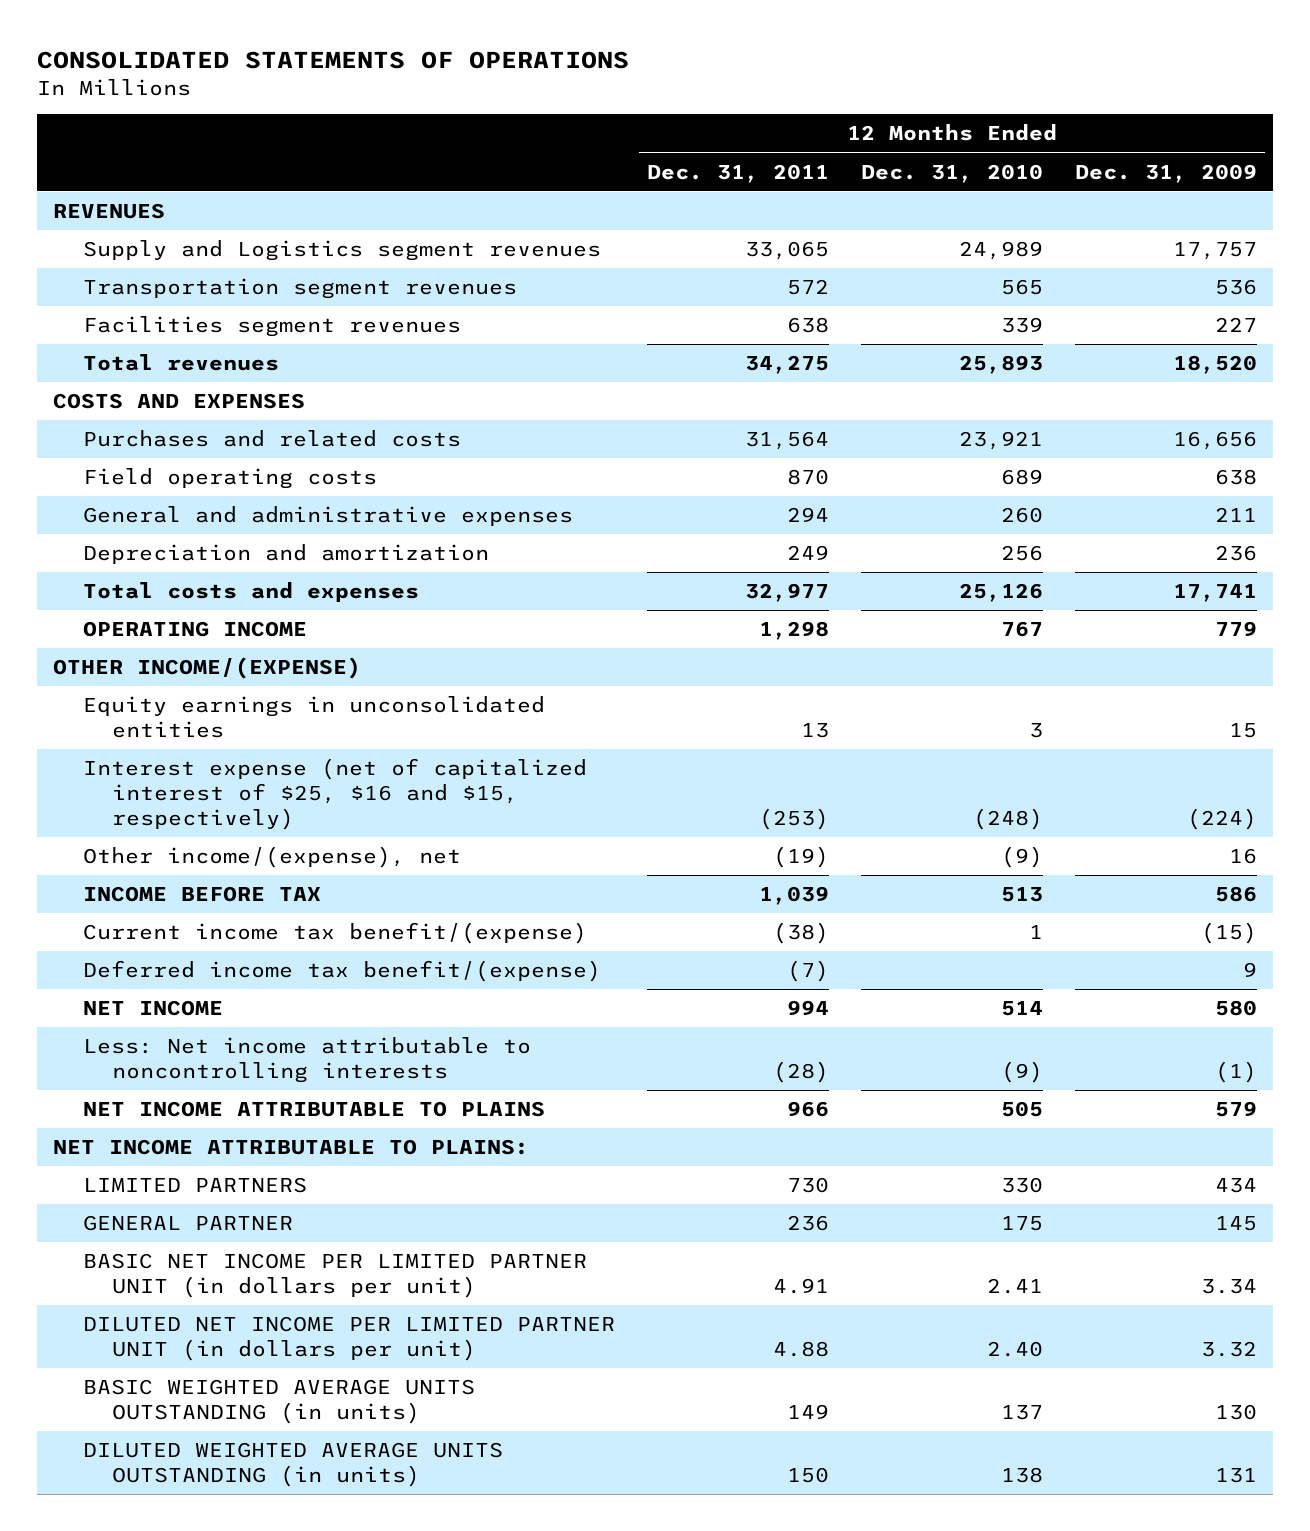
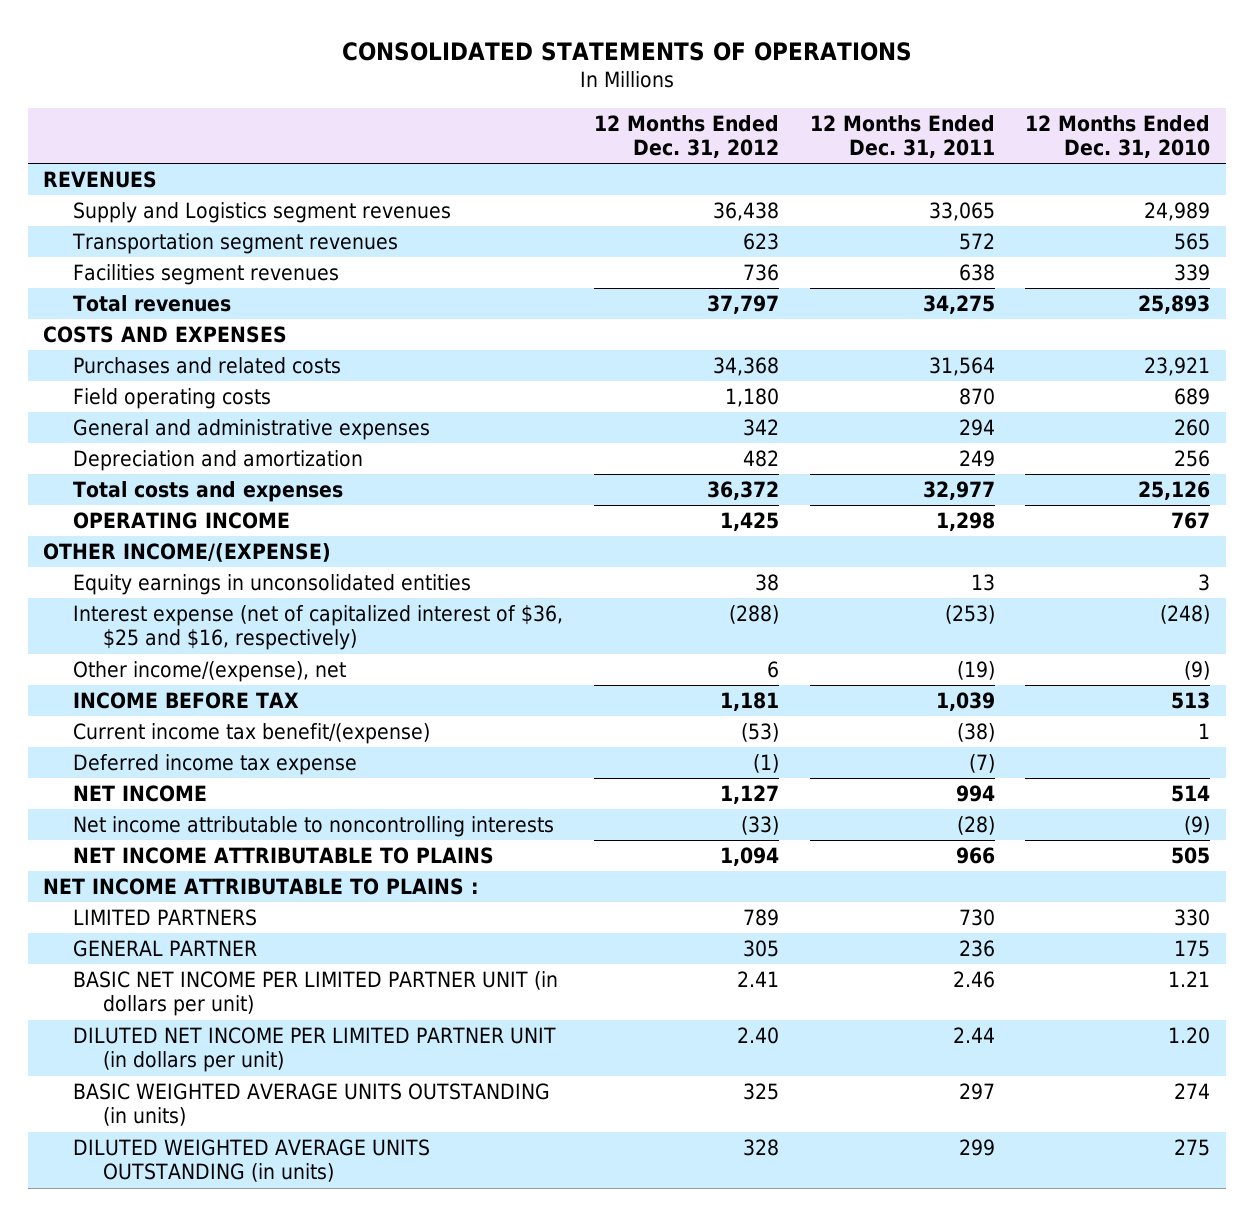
- | 12 Months Ended Dec. 31, 2011 | 12 Months Ended Dec. 31, 2010 | 12 Months Ended Dec. 31, 2009
+ | 12 Months Ended Dec. 31, 2012 | 12 Months Ended Dec. 31, 2011 | 12 Months Ended Dec. 31, 2010
- Interest expense (net of capitalized interest of $25, $16 and $15, respectively) | (253) | (248) | (224)
+ Interest expense (net of capitalized interest of $36, $25 and $16, respectively) | (288) | (253) | (248)
- Deferred income tax benefit/(expense) | (7) | | 9
+ Deferred income tax expense | (1) | (7) |
- Less: Net income attributable to noncontrolling interests | (28) | (9) | (1)
+ Net income attributable to noncontrolling interests | (33) | (28) | (9)
- NET INCOME ATTRIBUTABLE TO PLAINS:
+ NET INCOME ATTRIBUTABLE TO PLAINS :
- BASIC NET INCOME PER LIMITED PARTNER UNIT (in dollars per unit) | 4.91 | 2.41 | 3.34
- DILUTED NET INCOME PER LIMITED PARTNER UNIT (in dollars per unit) | 4.88 | 2.40 | 3.32
- BASIC WEIGHTED AVERAGE UNITS OUTSTANDING (in units) | 149 | 137 | 130
- DILUTED WEIGHTED AVERAGE UNITS OUTSTANDING (in units) | 150 | 138 | 131
+ BASIC NET INCOME PER LIMITED PARTNER UNIT (in dollars per unit) | 2.41 | 2.46 | 1.21
+ DILUTED NET INCOME PER LIMITED PARTNER UNIT (in dollars per unit) | 2.40 | 2.44 | 1.20
+ BASIC WEIGHTED AVERAGE UNITS OUTSTANDING (in units) | 325 | 297 | 274
+ DILUTED WEIGHTED AVERAGE UNITS OUTSTANDING (in units) | 328 | 299 | 275

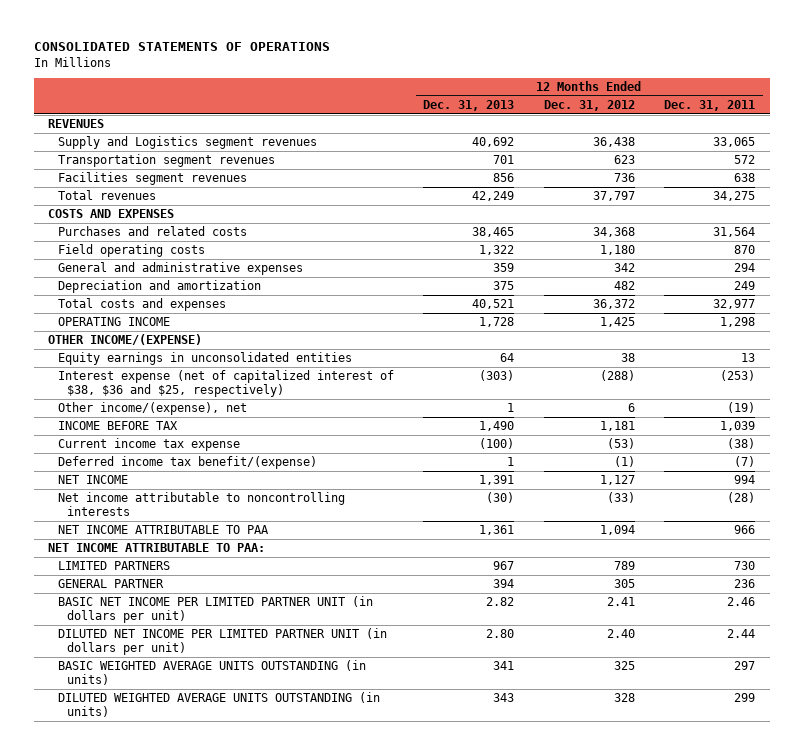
- | 12 Months Ended Dec. 31, 2012 | 12 Months Ended Dec. 31, 2011 | 12 Months Ended Dec. 31, 2010
+ | 12 Months Ended Dec. 31, 2013 | 12 Months Ended Dec. 31, 2012 | 12 Months Ended Dec. 31, 2011
- Interest expense (net of capitalized interest of $36, $25 and $16, respectively) | (288) | (253) | (248)
+ Interest expense (net of capitalized interest of $38, $36 and $25, respectively) | (303) | (288) | (253)
- Current income tax benefit/(expense) | (53) | (38) | 1
- Deferred income tax expense | (1) | (7) |
+ Current income tax expense | (100) | (53) | (38)
+ Deferred income tax benefit/(expense) | 1 | (1) | (7)
- NET INCOME ATTRIBUTABLE TO PLAINS | 1,094 | 966 | 505
- NET INCOME ATTRIBUTABLE TO PLAINS :
+ NET INCOME ATTRIBUTABLE TO PAA | 1,361 | 1,094 | 966
+ NET INCOME ATTRIBUTABLE TO PAA:

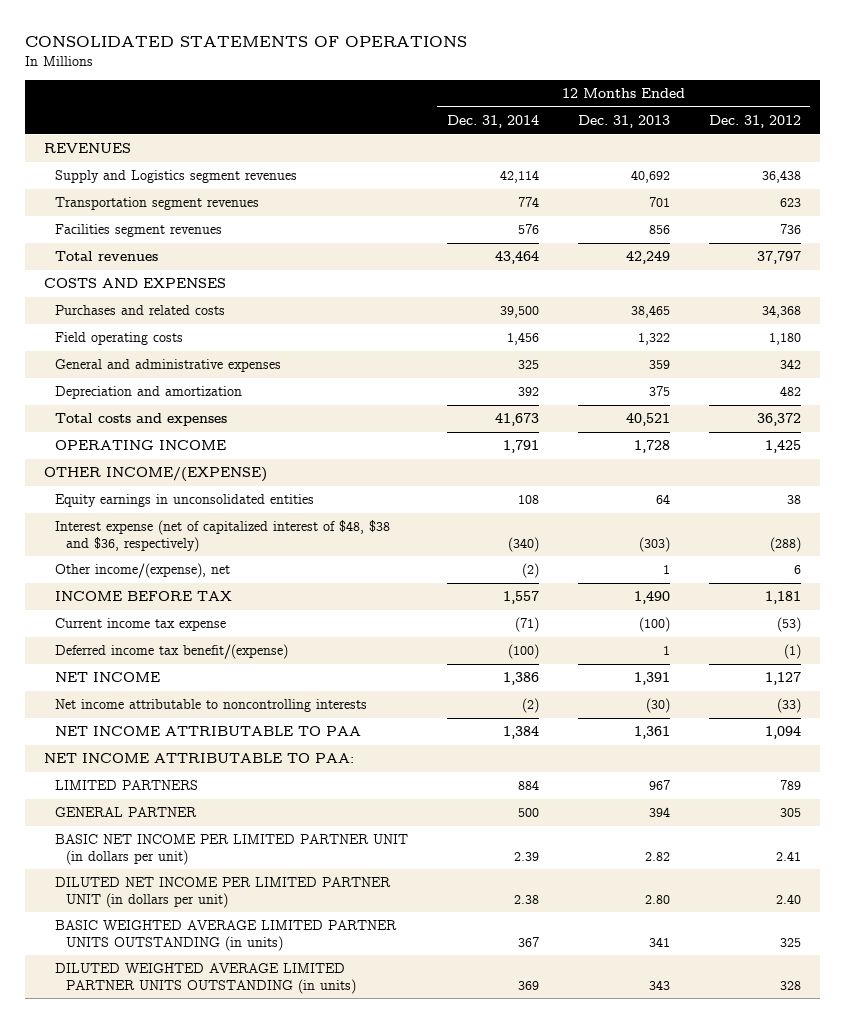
- | 12 Months Ended Dec. 31, 2013 | 12 Months Ended Dec. 31, 2012 | 12 Months Ended Dec. 31, 2011
+ | 12 Months Ended Dec. 31, 2014 | 12 Months Ended Dec. 31, 2013 | 12 Months Ended Dec. 31, 2012
- Interest expense (net of capitalized interest of $38, $36 and $25, respectively) | (303) | (288) | (253)
+ Interest expense (net of capitalized interest of $48, $38 and $36, respectively) | (340) | (303) | (288)
- BASIC WEIGHTED AVERAGE UNITS OUTSTANDING (in units) | 341 | 325 | 297
- DILUTED WEIGHTED AVERAGE UNITS OUTSTANDING (in units) | 343 | 328 | 299
+ BASIC WEIGHTED AVERAGE LIMITED PARTNER UNITS OUTSTANDING (in units) | 367 | 341 | 325
+ DILUTED WEIGHTED AVERAGE LIMITED PARTNER UNITS OUTSTANDING (in units) | 369 | 343 | 328

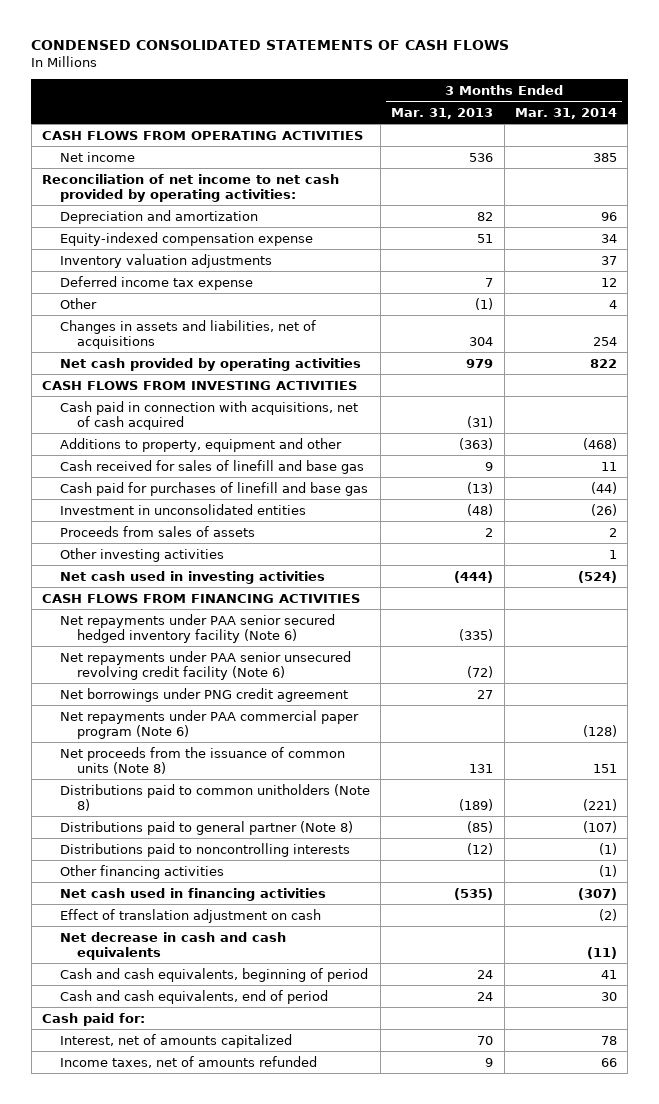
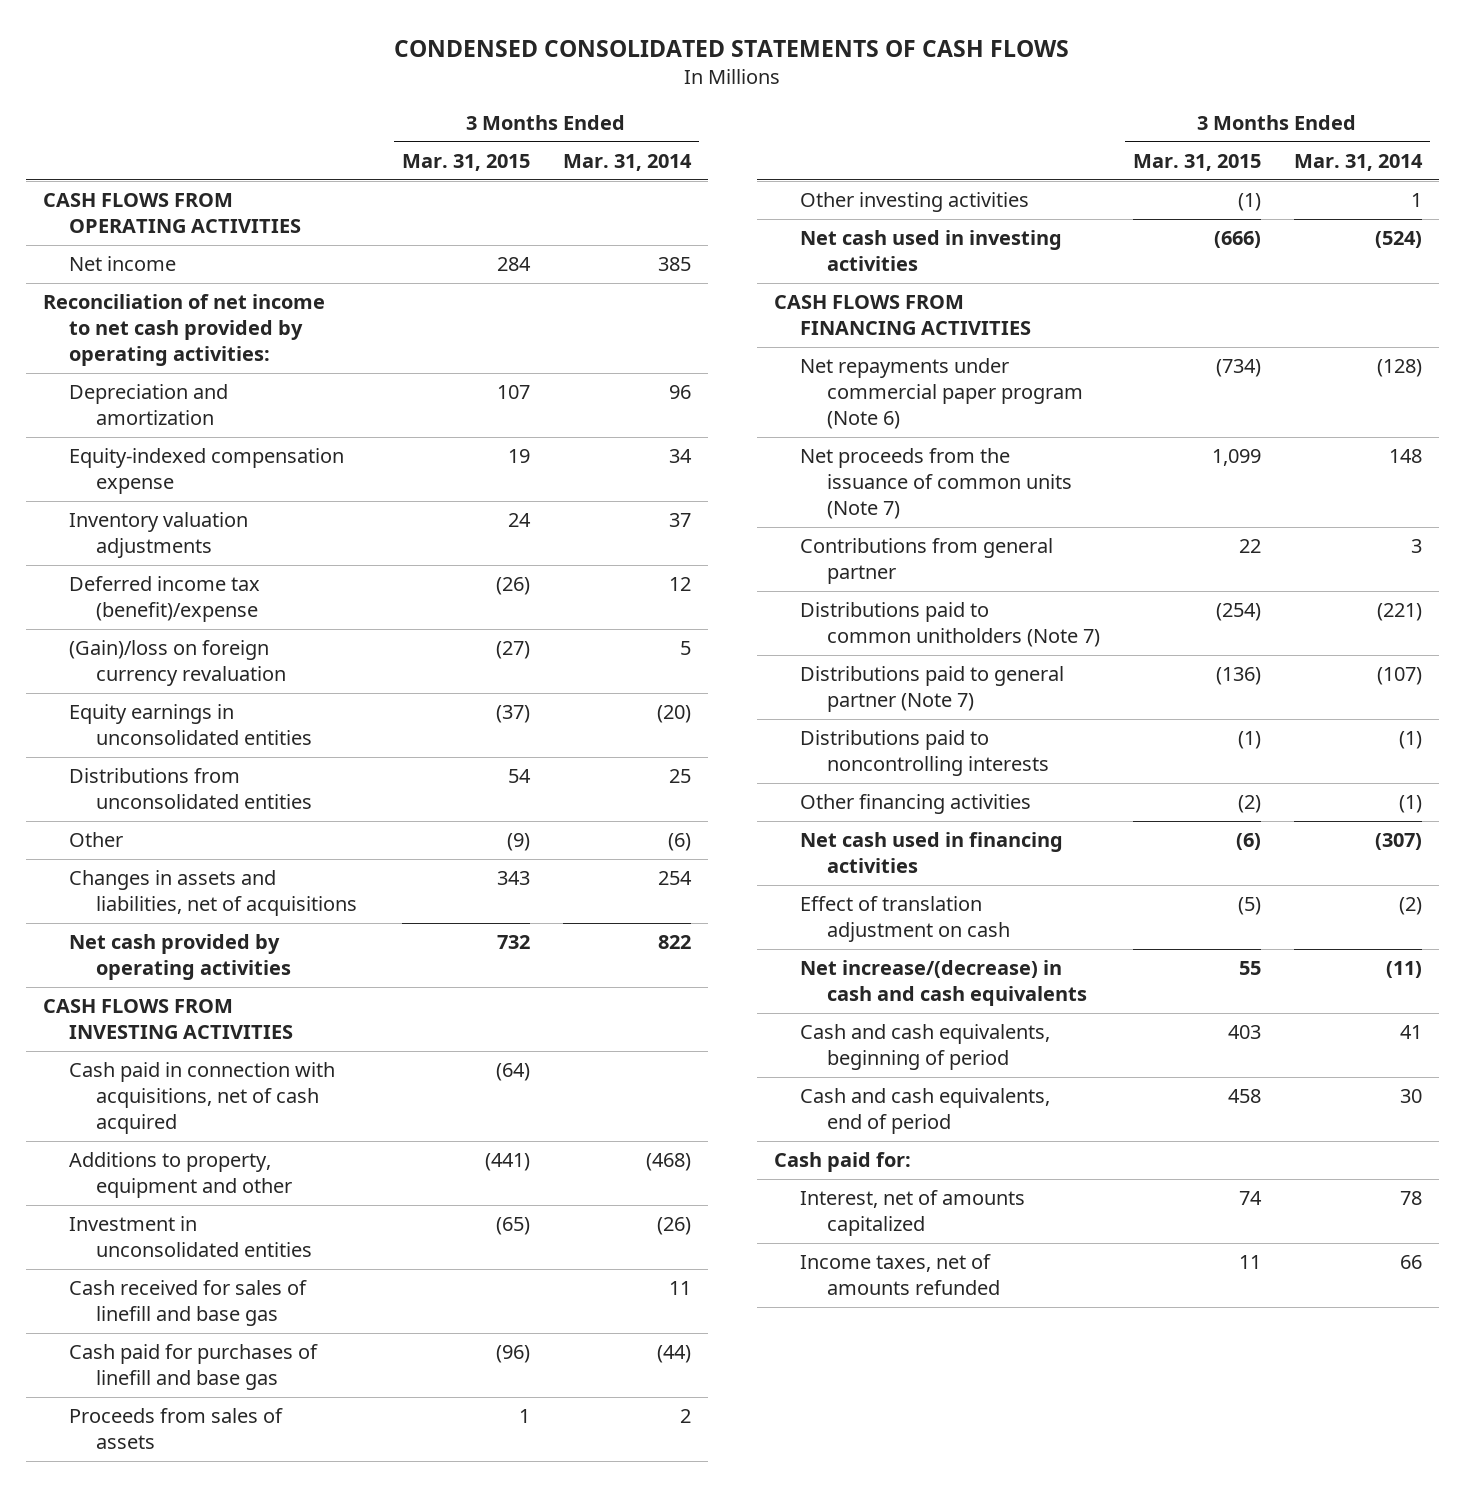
- | 3 Months Ended Mar. 31, 2013 | 3 Months Ended Mar. 31, 2014
+ | 3 Months Ended Mar. 31, 2015 | 3 Months Ended Mar. 31, 2014
- Deferred income tax expense | 7 | 12
- Other | (1) | 4
+ Deferred income tax (benefit)/expense | (26) | 12
+ (Gain)/loss on foreign currency revaluation | (27) | 5
+ Equity earnings in unconsolidated entities | (37) | (20)
+ Distributions from unconsolidated entities | 54 | 25
+ Other | (9) | (6)
moved up: Investment in unconsolidated entities | (65) | (26)
- Net repayments under PAA senior secured hedged inventory facility (Note 6) | (335) |
- Net repayments under PAA senior unsecured revolving credit facility (Note 6) | (72) |
- Net borrowings under PNG credit agreement | 27 |
- Net repayments under PAA commercial paper program (Note 6) | | (128)
- Net proceeds from the issuance of common units (Note 8) | 131 | 151
- Distributions paid to common unitholders (Note 8) | (189) | (221)
- Distributions paid to general partner (Note 8) | (85) | (107)
+ Net repayments under commercial paper program (Note 6) | (734) | (128)
+ Net proceeds from the issuance of common units (Note 7) | 1,099 | 148
+ Contributions from general partner | 22 | 3
+ Distributions paid to common unitholders (Note 7) | (254) | (221)
+ Distributions paid to general partner (Note 7) | (136) | (107)
- Net decrease in cash and cash equivalents | | (11)
+ Net increase/(decrease) in cash and cash equivalents | 55 | (11)

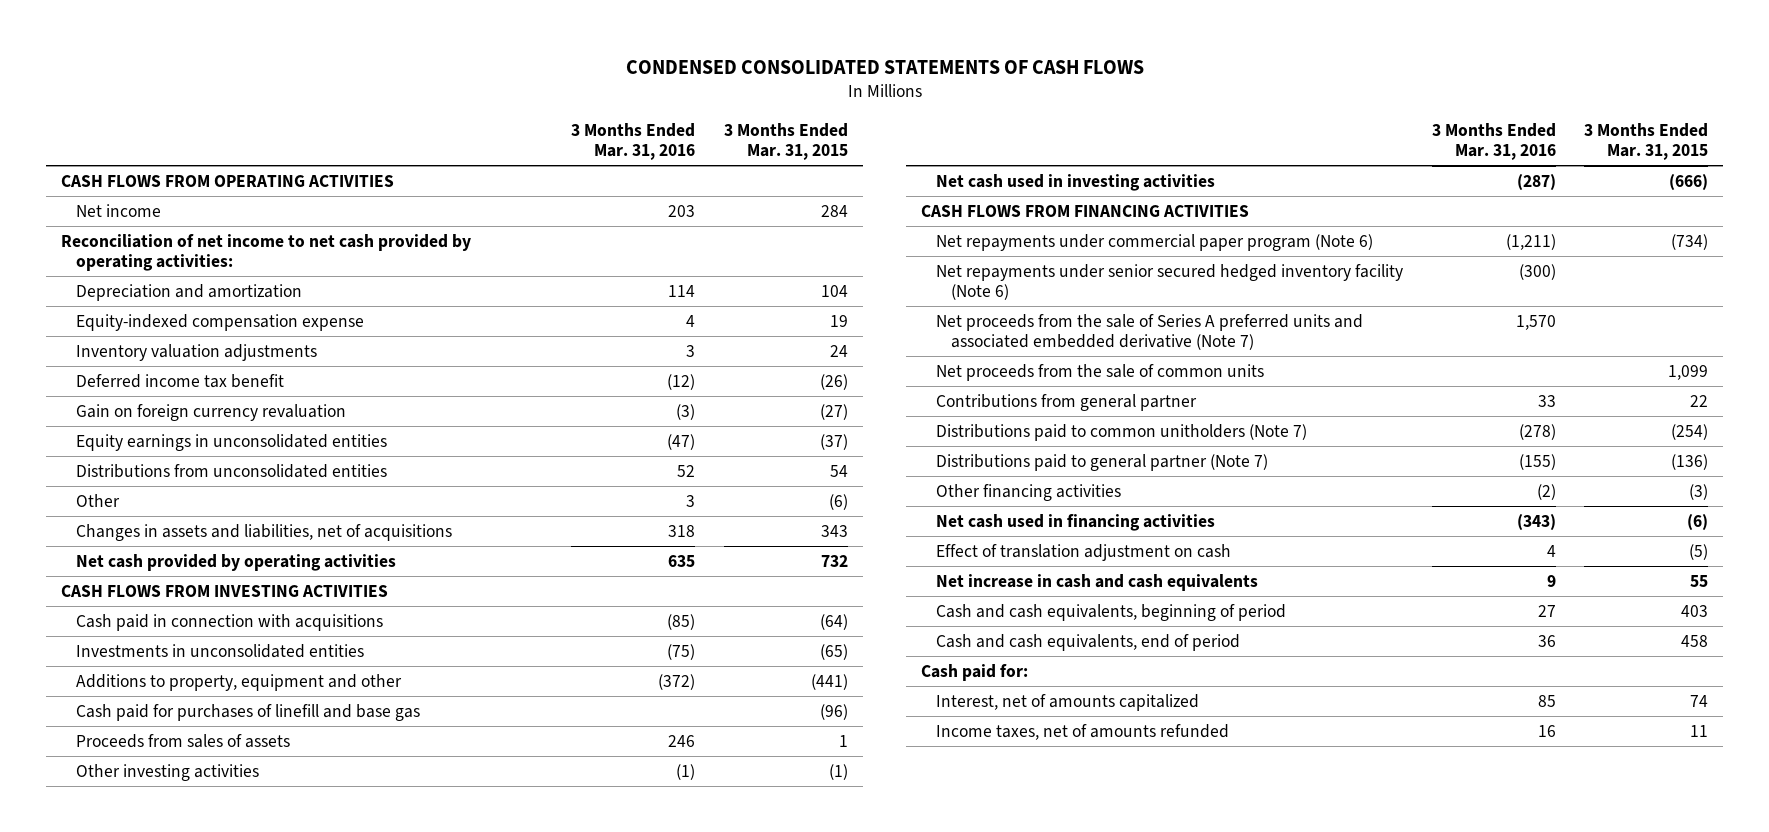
- | 3 Months Ended Mar. 31, 2015 | 3 Months Ended Mar. 31, 2014
+ | 3 Months Ended Mar. 31, 2016 | 3 Months Ended Mar. 31, 2015
- Depreciation and amortization | 107 | 96
+ Depreciation and amortization | 114 | 104
- Deferred income tax (benefit)/expense | (26) | 12
- (Gain)/loss on foreign currency revaluation | (27) | 5
+ Deferred income tax benefit | (12) | (26)
+ Gain on foreign currency revaluation | (3) | (27)
- Other | (9) | (6)
+ Other | 3 | (6)
- Cash paid in connection with acquisitions, net of cash acquired | (64) |
+ Cash paid in connection with acquisitions | (85) | (64)
+ Investments in unconsolidated entities | (75) | (65)
- Investment in unconsolidated entities | (65) | (26)
- Cash received for sales of linefill and base gas | | 11
- Net proceeds from the issuance of common units (Note 7) | 1,099 | 148
+ Net repayments under senior secured hedged inventory facility (Note 6) | (300) |
+ Net proceeds from the sale of Series A preferred units and associated embedded derivative (Note 7) | 1,570 |
+ Net proceeds from the sale of common units | | 1,099
- Distributions paid to noncontrolling interests | (1) | (1)
- Other financing activities | (2) | (1)
+ Other financing activities | (2) | (3)
- Net increase/(decrease) in cash and cash equivalents | 55 | (11)
+ Net increase in cash and cash equivalents | 9 | 55

